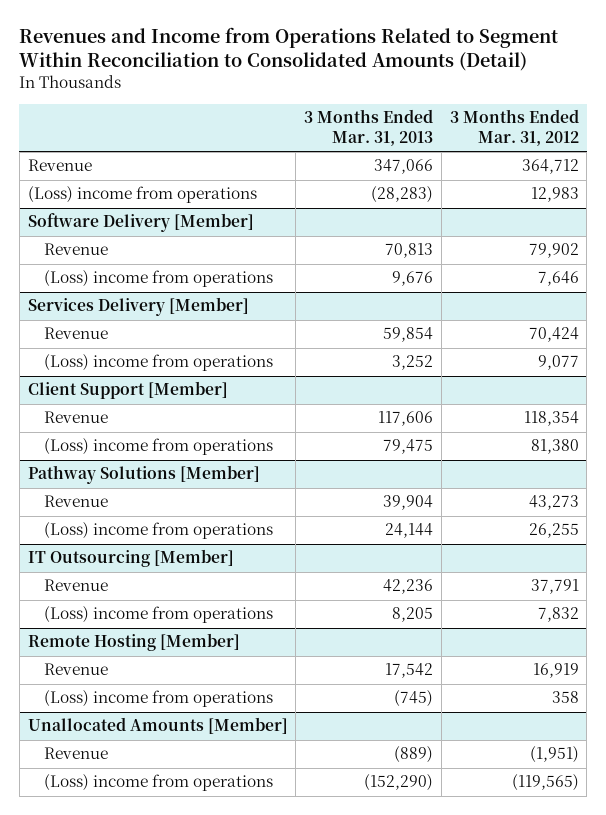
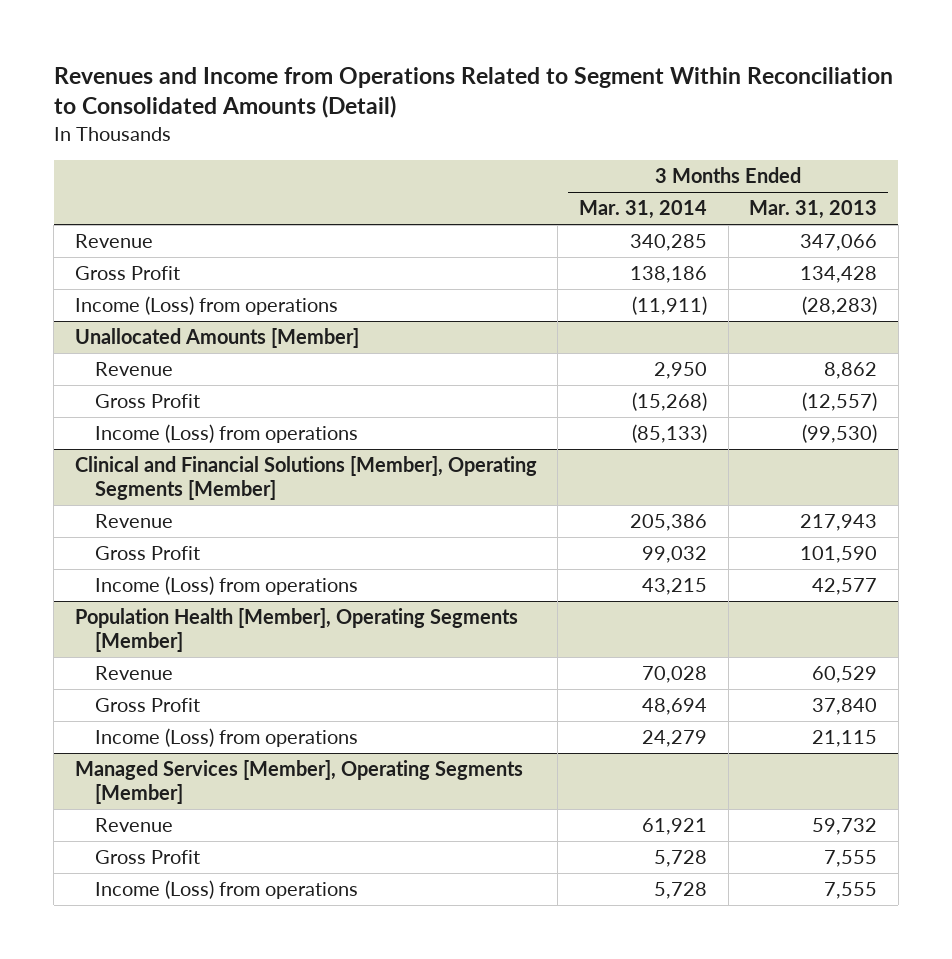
- | 3 Months Ended Mar. 31, 2013 | 3 Months Ended Mar. 31, 2012
+ | 3 Months Ended Mar. 31, 2014 | 3 Months Ended Mar. 31, 2013
- (Loss) income from operations | (28,283) | 12,983
- Software Delivery [Member]
- Revenue | 70,813 | 79,902
- (Loss) income from operations | 9,676 | 7,646
- Services Delivery [Member]
- Revenue | 59,854 | 70,424
- (Loss) income from operations | 3,252 | 9,077
- Client Support [Member]
- Revenue | 117,606 | 118,354
- (Loss) income from operations | 79,475 | 81,380
- Pathway Solutions [Member]
- Revenue | 39,904 | 43,273
- (Loss) income from operations | 24,144 | 26,255
- IT Outsourcing [Member]
- Revenue | 42,236 | 37,791
- (Loss) income from operations | 8,205 | 7,832
- Remote Hosting [Member]
- Revenue | 17,542 | 16,919
- (Loss) income from operations | (745) | 358
+ Gross Profit | 138,186 | 134,428
+ Income (Loss) from operations | (11,911) | (28,283)
@ Unallocated Amounts [Member]
- Revenue | (889) | (1,951)
- (Loss) income from operations | (152,290) | (119,565)
+ Revenue | 2,950 | 8,862
+ Gross Profit | (15,268) | (12,557)
+ Income (Loss) from operations | (85,133) | (99,530)
+ Clinical and Financial Solutions [Member], Operating Segments [Member]
+ Revenue | 205,386 | 217,943
+ Gross Profit | 99,032 | 101,590
+ Income (Loss) from operations | 43,215 | 42,577
+ Population Health [Member], Operating Segments [Member]
+ Revenue | 70,028 | 60,529
+ Gross Profit | 48,694 | 37,840
+ Income (Loss) from operations | 24,279 | 21,115
+ Managed Services [Member], Operating Segments [Member]
+ Revenue | 61,921 | 59,732
+ Gross Profit | 5,728 | 7,555
+ Income (Loss) from operations | 5,728 | 7,555

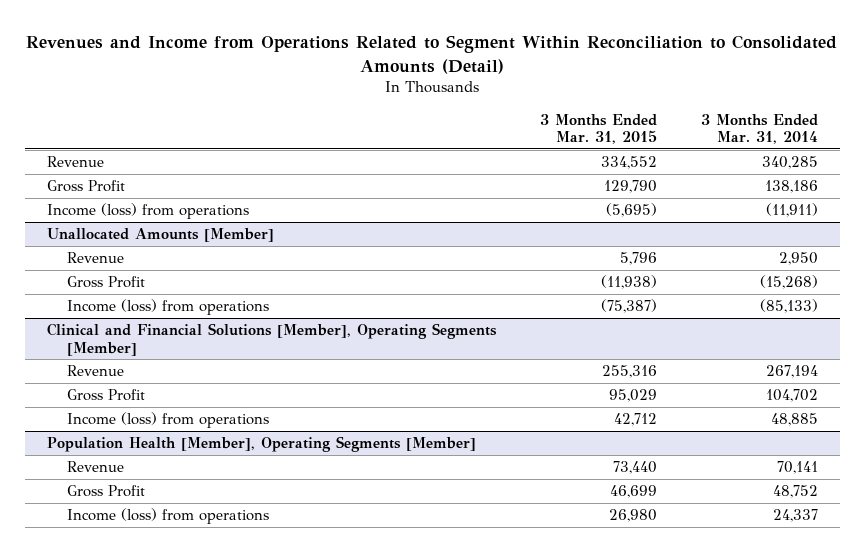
- | 3 Months Ended Mar. 31, 2014 | 3 Months Ended Mar. 31, 2013
+ | 3 Months Ended Mar. 31, 2015 | 3 Months Ended Mar. 31, 2014
- Income (Loss) from operations | (11,911) | (28,283)
+ Income (loss) from operations | (5,695) | (11,911)
@ Unallocated Amounts [Member]
- Income (Loss) from operations | (85,133) | (99,530)
+ Income (loss) from operations | (75,387) | (85,133)
@ Clinical and Financial Solutions [Member], Operating Segments [Member]
- Revenue | 205,386 | 217,943
- Gross Profit | 99,032 | 101,590
- Income (Loss) from operations | 43,215 | 42,577
+ Revenue | 255,316 | 267,194
+ Gross Profit | 95,029 | 104,702
+ Income (loss) from operations | 42,712 | 48,885
@ Population Health [Member], Operating Segments [Member]
- Revenue | 70,028 | 60,529
- Gross Profit | 48,694 | 37,840
- Income (Loss) from operations | 24,279 | 21,115
- Managed Services [Member], Operating Segments [Member]
- Revenue | 61,921 | 59,732
- Gross Profit | 5,728 | 7,555
- Income (Loss) from operations | 5,728 | 7,555
@ Population Health [Member], Operating Segments [Member]
+ Revenue | 73,440 | 70,141
+ Gross Profit | 46,699 | 48,752
+ Income (loss) from operations | 26,980 | 24,337

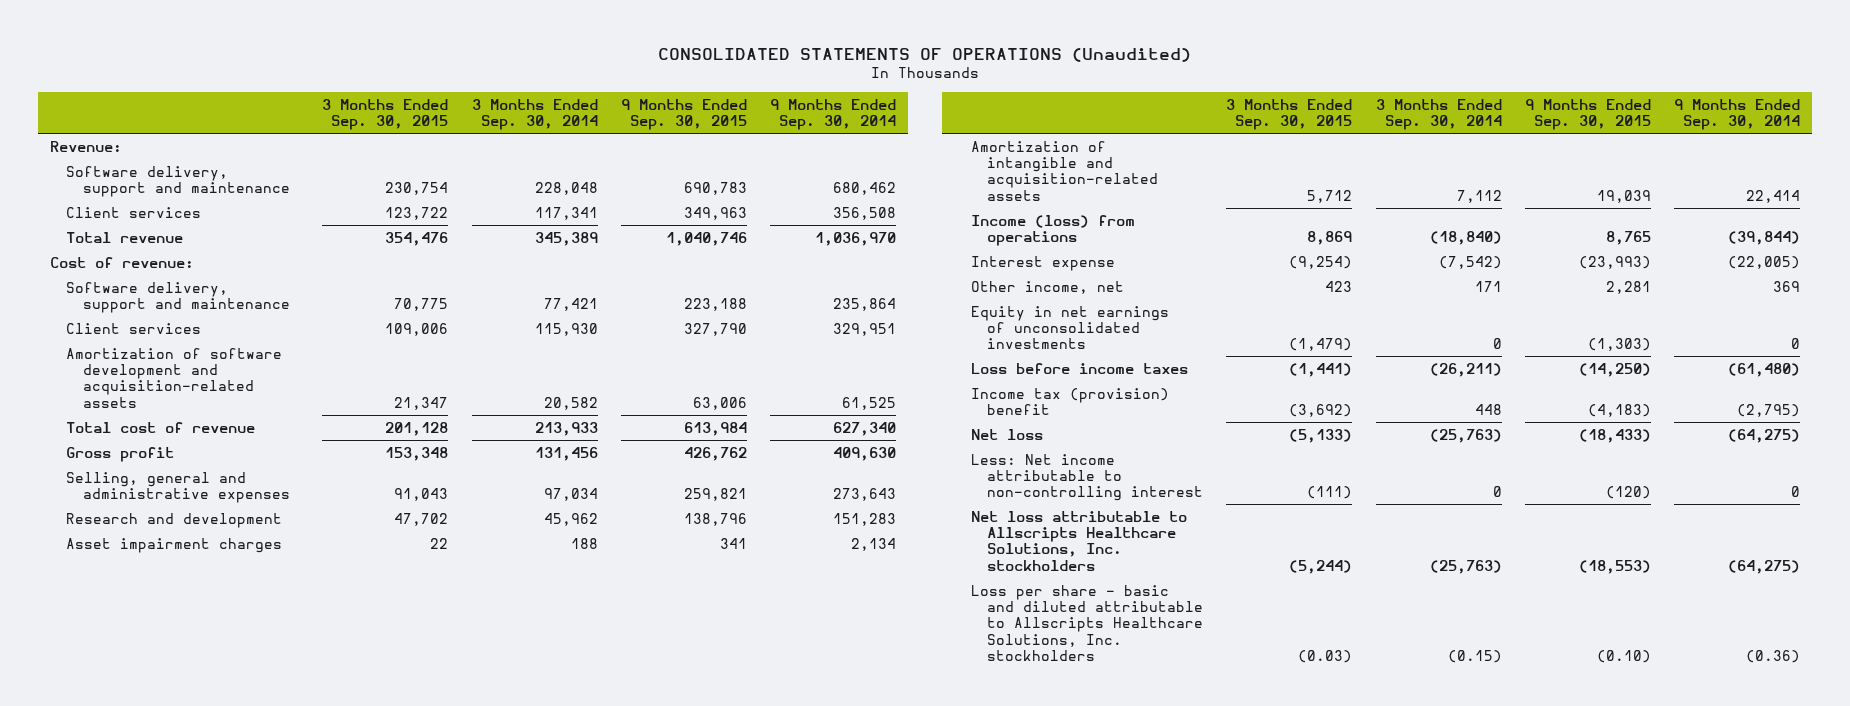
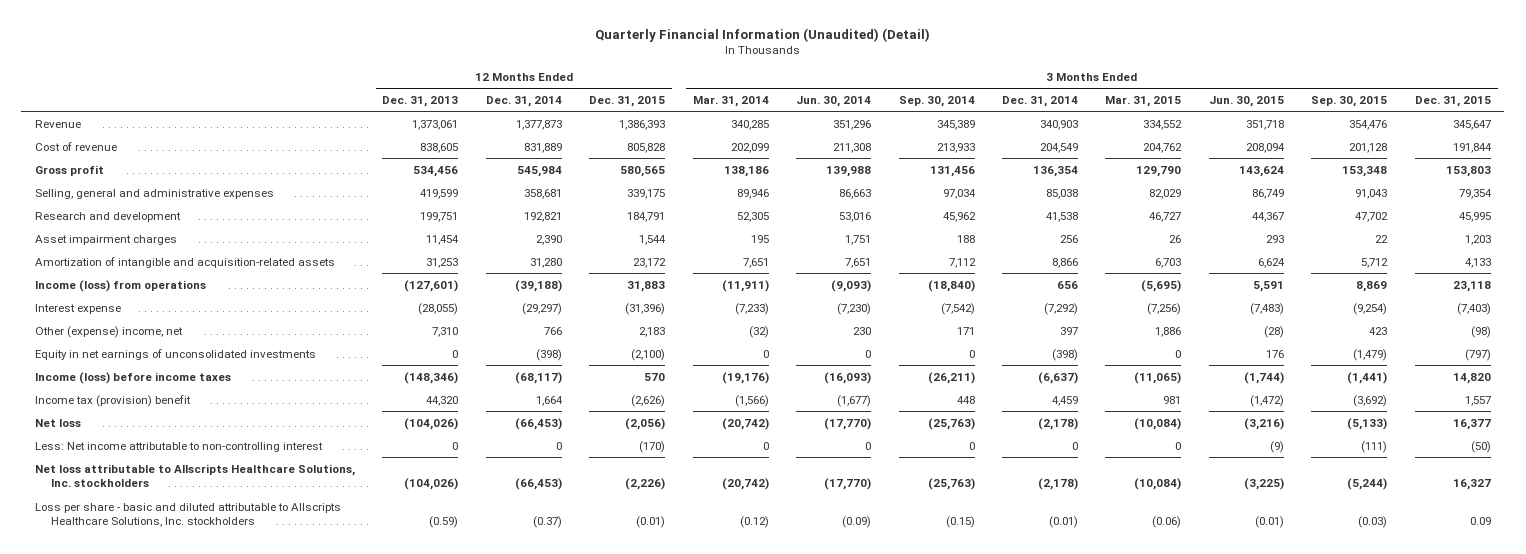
- CONSOLIDATED STATEMENTS OF OPERATIONS (Unaudited)
+ Quarterly Financial Information (Unaudited) (Detail)
- | 3 Months Ended Sep. 30, 2015 | 3 Months Ended Sep. 30, 2014 | 9 Months Ended Sep. 30, 2015 | 9 Months Ended Sep. 30, 2014
+ | 12 Months Ended Dec. 31, 2013 | 12 Months Ended Dec. 31, 2014 | 12 Months Ended Dec. 31, 2015 | 3 Months Ended Mar. 31, 2014 | 3 Months Ended Jun. 30, 2014 | 3 Months Ended Sep. 30, 2014 | 3 Months Ended Dec. 31, 2014 | 3 Months Ended Mar. 31, 2015 | 3 Months Ended Jun. 30, 2015 | 3 Months Ended Sep. 30, 2015 | 3 Months Ended Dec. 31, 2015
- Revenue:
- Software delivery, support and maintenance | 230,754 | 228,048 | 690,783 | 680,462
- Client services | 123,722 | 117,341 | 349,963 | 356,508
- Total revenue | 354,476 | 345,389 | 1,040,746 | 1,036,970
- Cost of revenue:
- Software delivery, support and maintenance | 70,775 | 77,421 | 223,188 | 235,864
- Client services | 109,006 | 115,930 | 327,790 | 329,951
- Amortization of software development and acquisition-related assets | 21,347 | 20,582 | 63,006 | 61,525
- Total cost of revenue | 201,128 | 213,933 | 613,984 | 627,340
+ Revenue | 1,373,061 | 1,377,873 | 1,386,393 | 340,285 | 351,296 | 345,389 | 340,903 | 334,552 | 351,718 | 354,476 | 345,647
+ Cost of revenue | 838,605 | 831,889 | 805,828 | 202,099 | 211,308 | 213,933 | 204,549 | 204,762 | 208,094 | 201,128 | 191,844
- Other income, net | 423 | 171 | 2,281 | 369
+ Other (expense) income, net | 7,310 | 766 | 2,183 | (32) | 230 | 171 | 397 | 1,886 | (28) | 423 | (98)
- Loss before income taxes | (1,441) | (26,211) | (14,250) | (61,480)
+ Income (loss) before income taxes | (148,346) | (68,117) | 570 | (19,176) | (16,093) | (26,211) | (6,637) | (11,065) | (1,744) | (1,441) | 14,820

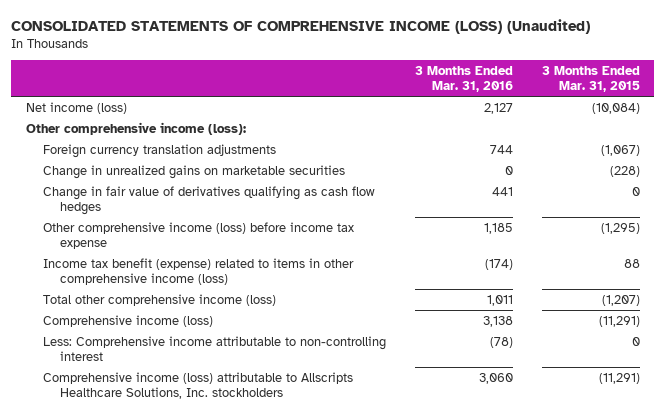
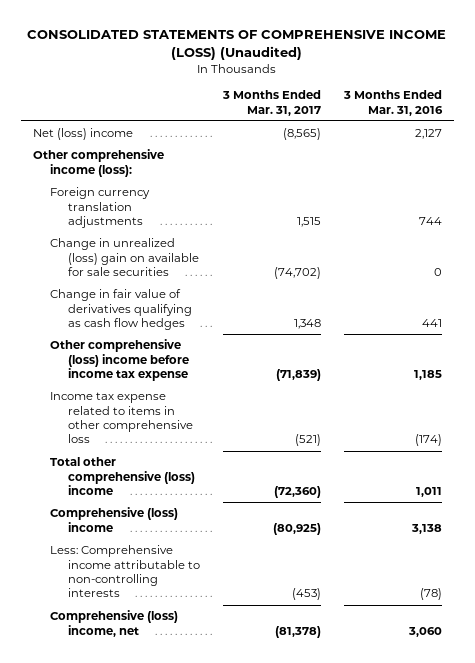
- | 3 Months Ended Mar. 31, 2016 | 3 Months Ended Mar. 31, 2015
+ | 3 Months Ended Mar. 31, 2017 | 3 Months Ended Mar. 31, 2016
- Net income (loss) | 2,127 | (10,084)
+ Net (loss) income | (8,565) | 2,127
- Change in unrealized gains on marketable securities | 0 | (228)
+ Change in unrealized (loss) gain on available for sale securities | (74,702) | 0
- Other comprehensive income (loss) before income tax expense | 1,185 | (1,295)
- Income tax benefit (expense) related to items in other comprehensive income (loss) | (174) | 88
- Total other comprehensive income (loss) | 1,011 | (1,207)
- Comprehensive income (loss) | 3,138 | (11,291)
- Less: Comprehensive income attributable to non-controlling interest | (78) | 0
- Comprehensive income (loss) attributable to Allscripts Healthcare Solutions, Inc. stockholders | 3,060 | (11,291)
+ Other comprehensive (loss) income before income tax expense | (71,839) | 1,185
+ Income tax expense related to items in other comprehensive loss | (521) | (174)
+ Total other comprehensive (loss) income | (72,360) | 1,011
+ Comprehensive (loss) income | (80,925) | 3,138
+ Less: Comprehensive income attributable to non-controlling interests | (453) | (78)
+ Comprehensive (loss) income, net | (81,378) | 3,060

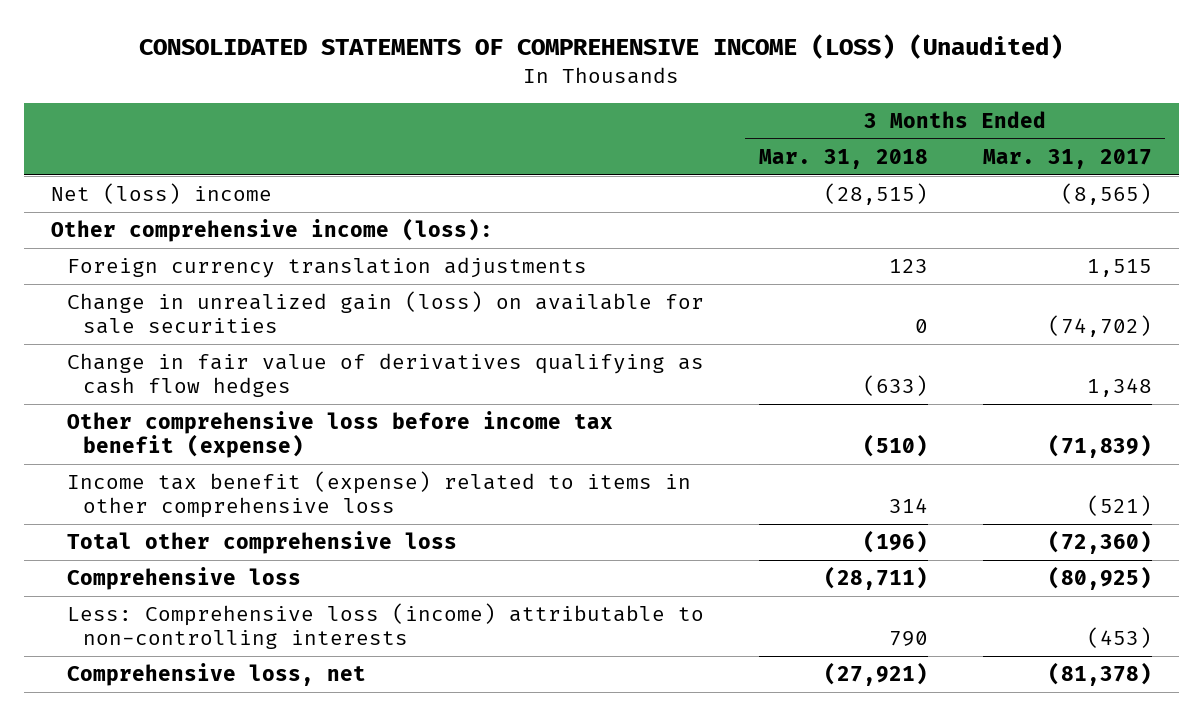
- | 3 Months Ended Mar. 31, 2017 | 3 Months Ended Mar. 31, 2016
+ | 3 Months Ended Mar. 31, 2018 | 3 Months Ended Mar. 31, 2017
- Change in unrealized (loss) gain on available for sale securities | (74,702) | 0
+ Change in unrealized gain (loss) on available for sale securities | 0 | (74,702)
- Other comprehensive (loss) income before income tax expense | (71,839) | 1,185
- Income tax expense related to items in other comprehensive loss | (521) | (174)
- Total other comprehensive (loss) income | (72,360) | 1,011
- Comprehensive (loss) income | (80,925) | 3,138
- Less: Comprehensive income attributable to non-controlling interests | (453) | (78)
- Comprehensive (loss) income, net | (81,378) | 3,060
+ Other comprehensive loss before income tax benefit (expense) | (510) | (71,839)
+ Income tax benefit (expense) related to items in other comprehensive loss | 314 | (521)
+ Total other comprehensive loss | (196) | (72,360)
+ Comprehensive loss | (28,711) | (80,925)
+ Less: Comprehensive loss (income) attributable to non-controlling interests | 790 | (453)
+ Comprehensive loss, net | (27,921) | (81,378)

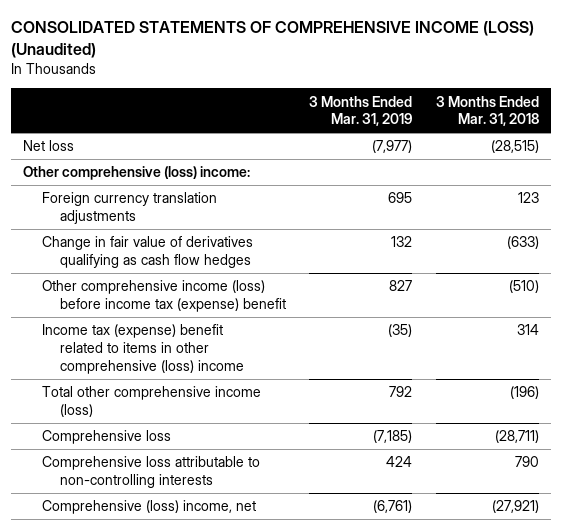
- | 3 Months Ended Mar. 31, 2018 | 3 Months Ended Mar. 31, 2017
+ | 3 Months Ended Mar. 31, 2019 | 3 Months Ended Mar. 31, 2018
- Net (loss) income | (28,515) | (8,565)
- Other comprehensive income (loss):
+ Net loss | (7,977) | (28,515)
+ Other comprehensive (loss) income:
- Change in unrealized gain (loss) on available for sale securities | 0 | (74,702)
- Other comprehensive loss before income tax benefit (expense) | (510) | (71,839)
- Income tax benefit (expense) related to items in other comprehensive loss | 314 | (521)
- Total other comprehensive loss | (196) | (72,360)
+ Other comprehensive income (loss) before income tax (expense) benefit | 827 | (510)
+ Income tax (expense) benefit related to items in other comprehensive (loss) income | (35) | 314
+ Total other comprehensive income (loss) | 792 | (196)
- Less: Comprehensive loss (income) attributable to non-controlling interests | 790 | (453)
- Comprehensive loss, net | (27,921) | (81,378)
+ Comprehensive loss attributable to non-controlling interests | 424 | 790
+ Comprehensive (loss) income, net | (6,761) | (27,921)

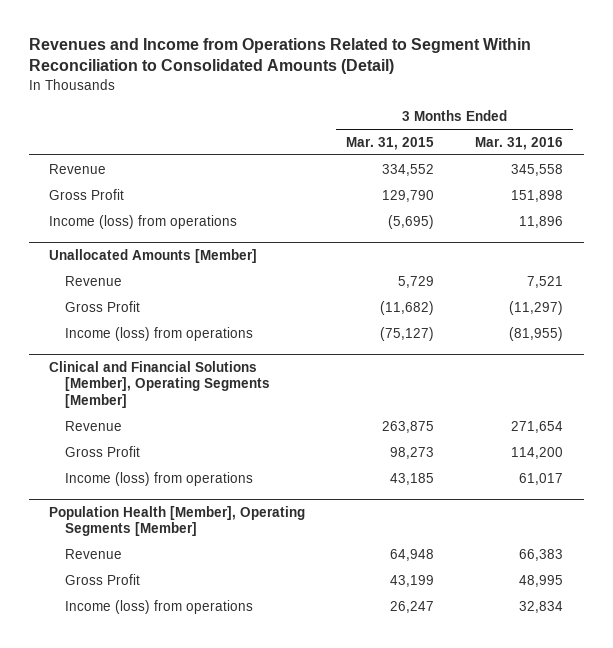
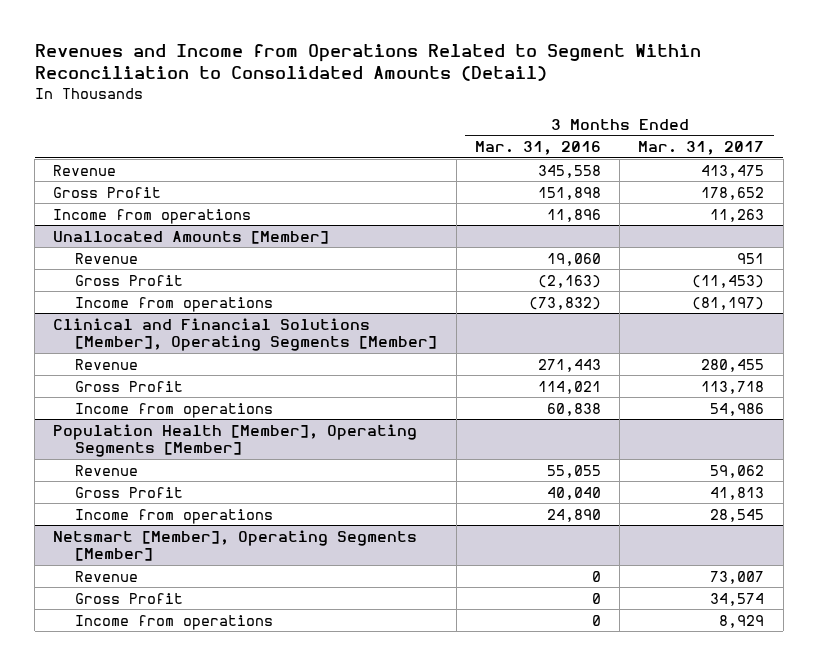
- | 3 Months Ended Mar. 31, 2015 | 3 Months Ended Mar. 31, 2016
+ | 3 Months Ended Mar. 31, 2016 | 3 Months Ended Mar. 31, 2017
- Income (loss) from operations | (5,695) | 11,896
+ Income from operations | 11,896 | 11,263
@ Unallocated Amounts [Member]
- Revenue | 5,729 | 7,521
- Gross Profit | (11,682) | (11,297)
- Income (loss) from operations | (75,127) | (81,955)
+ Revenue | 19,060 | 951
+ Gross Profit | (2,163) | (11,453)
+ Income from operations | (73,832) | (81,197)
@ Clinical and Financial Solutions [Member], Operating Segments [Member]
- Revenue | 263,875 | 271,654
- Gross Profit | 98,273 | 114,200
- Income (loss) from operations | 43,185 | 61,017
+ Revenue | 271,443 | 280,455
+ Gross Profit | 114,021 | 113,718
+ Income from operations | 60,838 | 54,986
@ Population Health [Member], Operating Segments [Member]
- Revenue | 64,948 | 66,383
- Gross Profit | 43,199 | 48,995
- Income (loss) from operations | 26,247 | 32,834
+ Revenue | 55,055 | 59,062
+ Gross Profit | 40,040 | 41,813
+ Income from operations | 24,890 | 28,545
+ Netsmart [Member], Operating Segments [Member]
+ Revenue | 0 | 73,007
+ Gross Profit | 0 | 34,574
+ Income from operations | 0 | 8,929

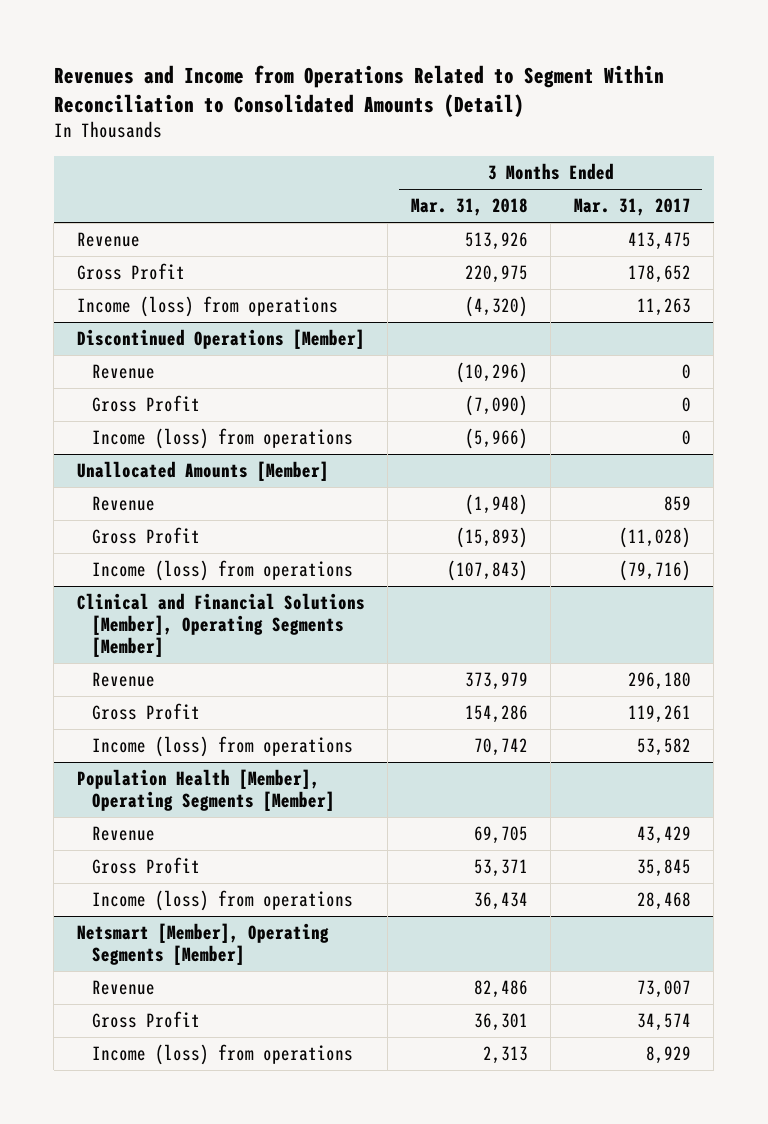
- | 3 Months Ended Mar. 31, 2016 | 3 Months Ended Mar. 31, 2017
+ | 3 Months Ended Mar. 31, 2018 | 3 Months Ended Mar. 31, 2017
- Income from operations | 11,896 | 11,263
+ Income (loss) from operations | (4,320) | 11,263
+ Discontinued Operations [Member]
+ Revenue | (10,296) | 0
+ Gross Profit | (7,090) | 0
+ Income (loss) from operations | (5,966) | 0
@ Unallocated Amounts [Member]
- Revenue | 19,060 | 951
- Gross Profit | (2,163) | (11,453)
- Income from operations | (73,832) | (81,197)
+ Revenue | (1,948) | 859
+ Gross Profit | (15,893) | (11,028)
+ Income (loss) from operations | (107,843) | (79,716)
@ Clinical and Financial Solutions [Member], Operating Segments [Member]
- Revenue | 271,443 | 280,455
- Gross Profit | 114,021 | 113,718
- Income from operations | 60,838 | 54,986
+ Revenue | 373,979 | 296,180
+ Gross Profit | 154,286 | 119,261
+ Income (loss) from operations | 70,742 | 53,582
@ Population Health [Member], Operating Segments [Member]
- Revenue | 55,055 | 59,062
- Gross Profit | 40,040 | 41,813
- Income from operations | 24,890 | 28,545
+ Revenue | 69,705 | 43,429
+ Gross Profit | 53,371 | 35,845
+ Income (loss) from operations | 36,434 | 28,468
@ Netsmart [Member], Operating Segments [Member]
- Income from operations | 0 | 8,929
+ Income (loss) from operations | 2,313 | 8,929

